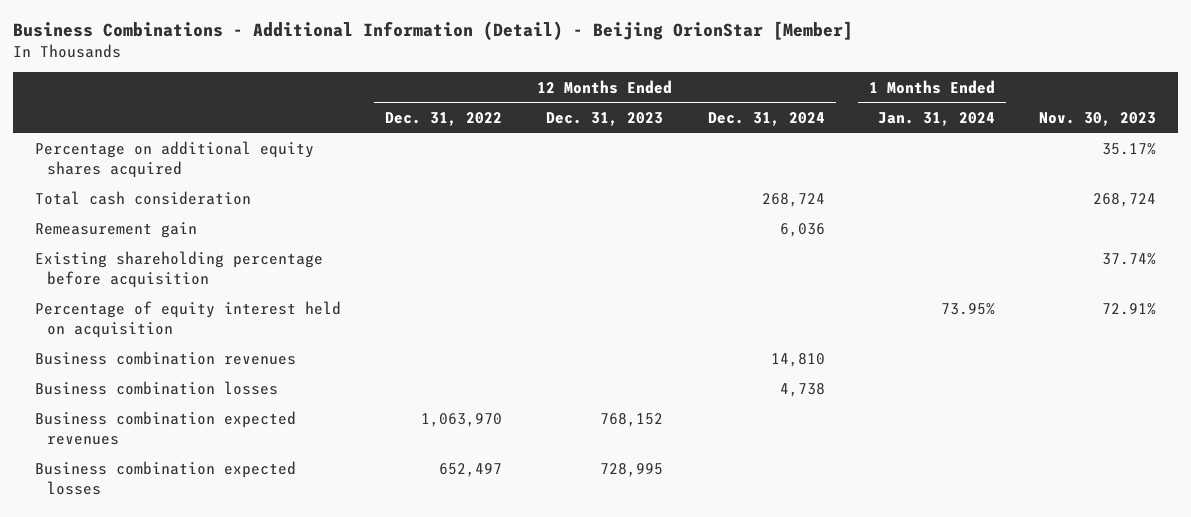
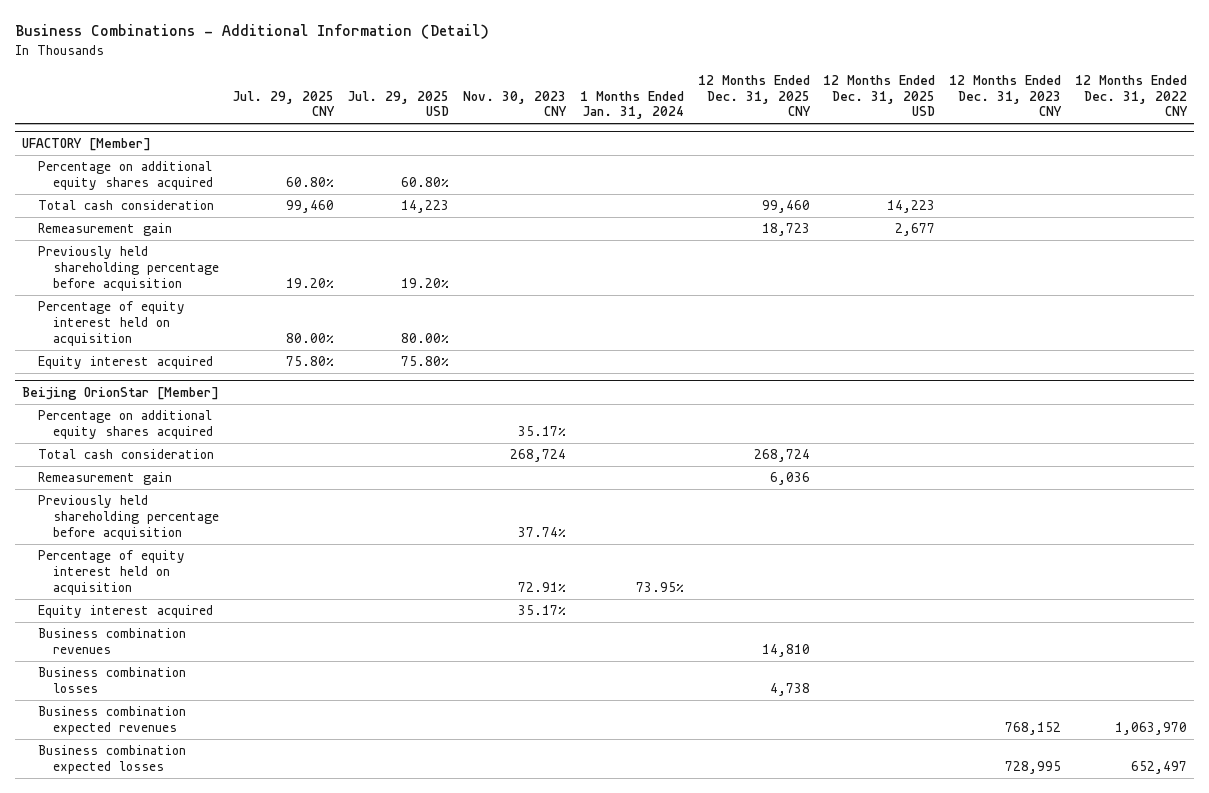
- Business Combinations - Additional Information (Detail) - Beijing OrionStar [Member]
+ Business Combinations - Additional Information (Detail)
- | 12 Months Ended Dec. 31, 2022 | 12 Months Ended Dec. 31, 2023 | 12 Months Ended Dec. 31, 2024 | 1 Months Ended Jan. 31, 2024 | Nov. 30, 2023
+ | Jul. 29, 2025 CNY | Jul. 29, 2025 USD | Nov. 30, 2023 CNY | 1 Months Ended Jan. 31, 2024 | 12 Months Ended Dec. 31, 2025 CNY | 12 Months Ended Dec. 31, 2025 USD | 12 Months Ended Dec. 31, 2023 CNY | 12 Months Ended Dec. 31, 2022 CNY
+ UFACTORY [Member]
+ Percentage on additional equity shares acquired | 60.80% | 60.80% | | | | | |
+ Total cash consideration | 99,460 | 14,223 | | | 99,460 | 14,223 | |
+ Remeasurement gain | | | | | 18,723 | 2,677 | |
+ Previously held shareholding percentage before acquisition | 19.20% | 19.20% | | | | | |
+ Percentage of equity interest held on acquisition | 80.00% | 80.00% | | | | | |
+ Equity interest acquired | 75.80% | 75.80% | | | | | |
+ Beijing OrionStar [Member]
- Existing shareholding percentage before acquisition | | | | | 37.74%
+ Previously held shareholding percentage before acquisition | | | 37.74% | | | | |
+ Equity interest acquired | | | 35.17% | | | | |

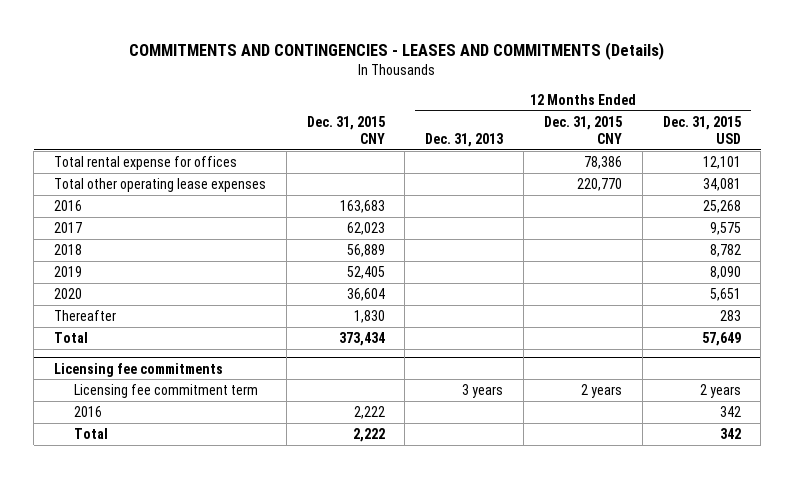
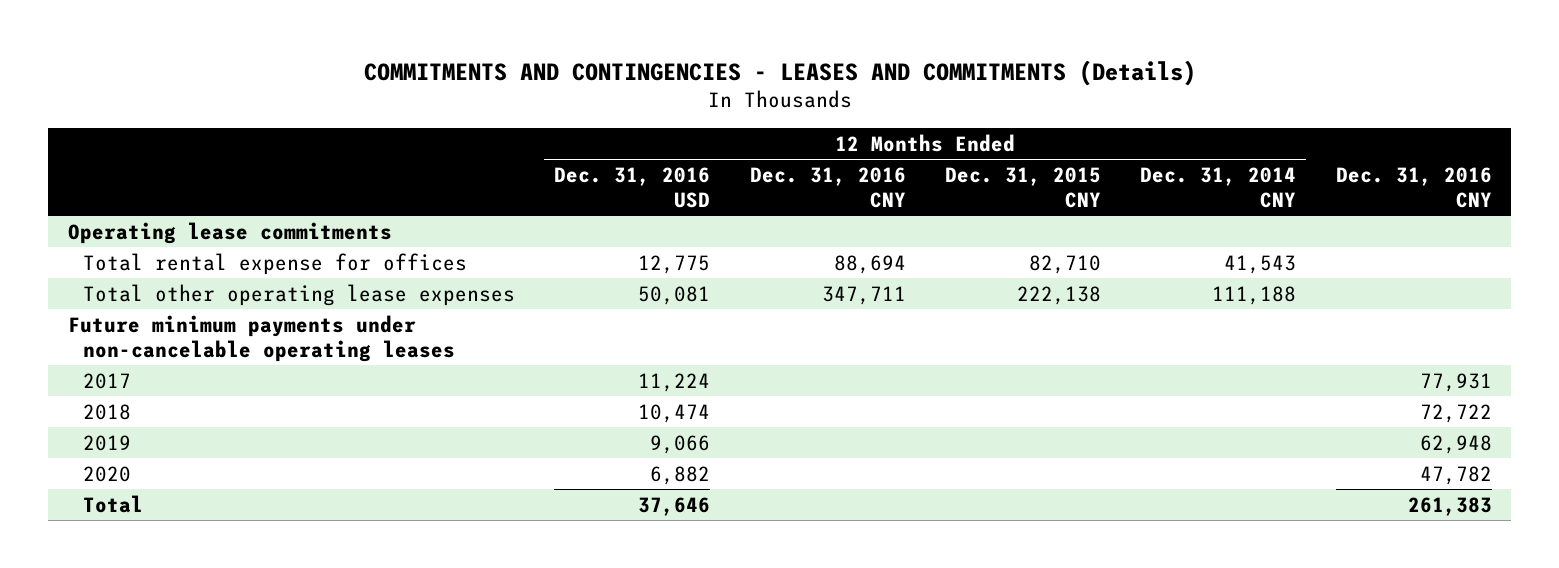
- | Dec. 31, 2015 CNY | 12 Months Ended Dec. 31, 2013 | 12 Months Ended Dec. 31, 2015 CNY | 12 Months Ended Dec. 31, 2015 USD
+ | 12 Months Ended Dec. 31, 2016 USD | 12 Months Ended Dec. 31, 2016 CNY | 12 Months Ended Dec. 31, 2015 CNY | 12 Months Ended Dec. 31, 2014 CNY | Dec. 31, 2016 CNY
- Total rental expense for offices | | | 78,386 | 12,101
- Total other operating lease expenses | | | 220,770 | 34,081
- 2016 | 163,683 | | | 25,268
+ Operating lease commitments
+ Total rental expense for offices | 12,775 | 88,694 | 82,710 | 41,543 |
+ Total other operating lease expenses | 50,081 | 347,711 | 222,138 | 111,188 |
+ Future minimum payments under non-cancelable operating leases
- Thereafter | 1,830 | | | 283
- Licensing fee commitments
- Licensing fee commitment term | | 3 years | 2 years | 2 years
- 2016 | 2,222 | | | 342
- Total | 2,222 | | | 342

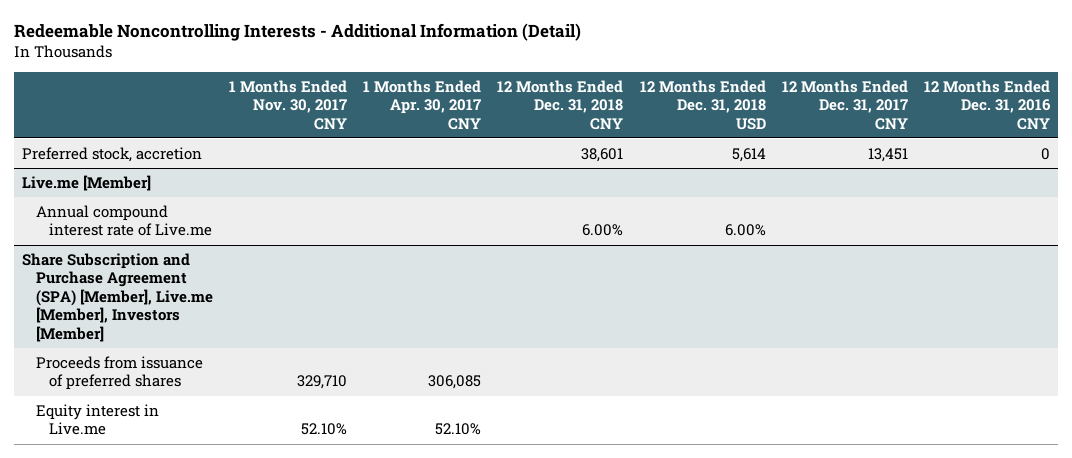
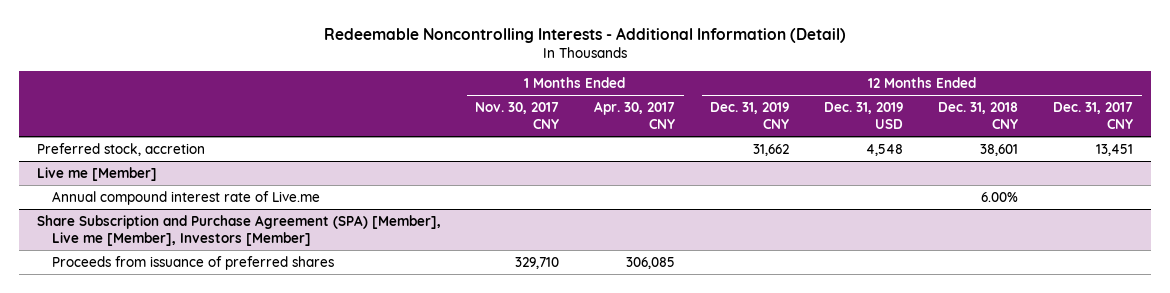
- | 1 Months Ended Nov. 30, 2017 CNY | 1 Months Ended Apr. 30, 2017 CNY | 12 Months Ended Dec. 31, 2018 CNY | 12 Months Ended Dec. 31, 2018 USD | 12 Months Ended Dec. 31, 2017 CNY | 12 Months Ended Dec. 31, 2016 CNY
+ | 1 Months Ended Nov. 30, 2017 CNY | 1 Months Ended Apr. 30, 2017 CNY | 12 Months Ended Dec. 31, 2019 CNY | 12 Months Ended Dec. 31, 2019 USD | 12 Months Ended Dec. 31, 2018 CNY | 12 Months Ended Dec. 31, 2017 CNY
- Live.me [Member]
+ Live me [Member]
- Share Subscription and Purchase Agreement (SPA) [Member], Live.me [Member], Investors [Member]
+ Share Subscription and Purchase Agreement (SPA) [Member], Live me [Member], Investors [Member]
- Equity interest in Live.me | 52.10% | 52.10% | | | |

